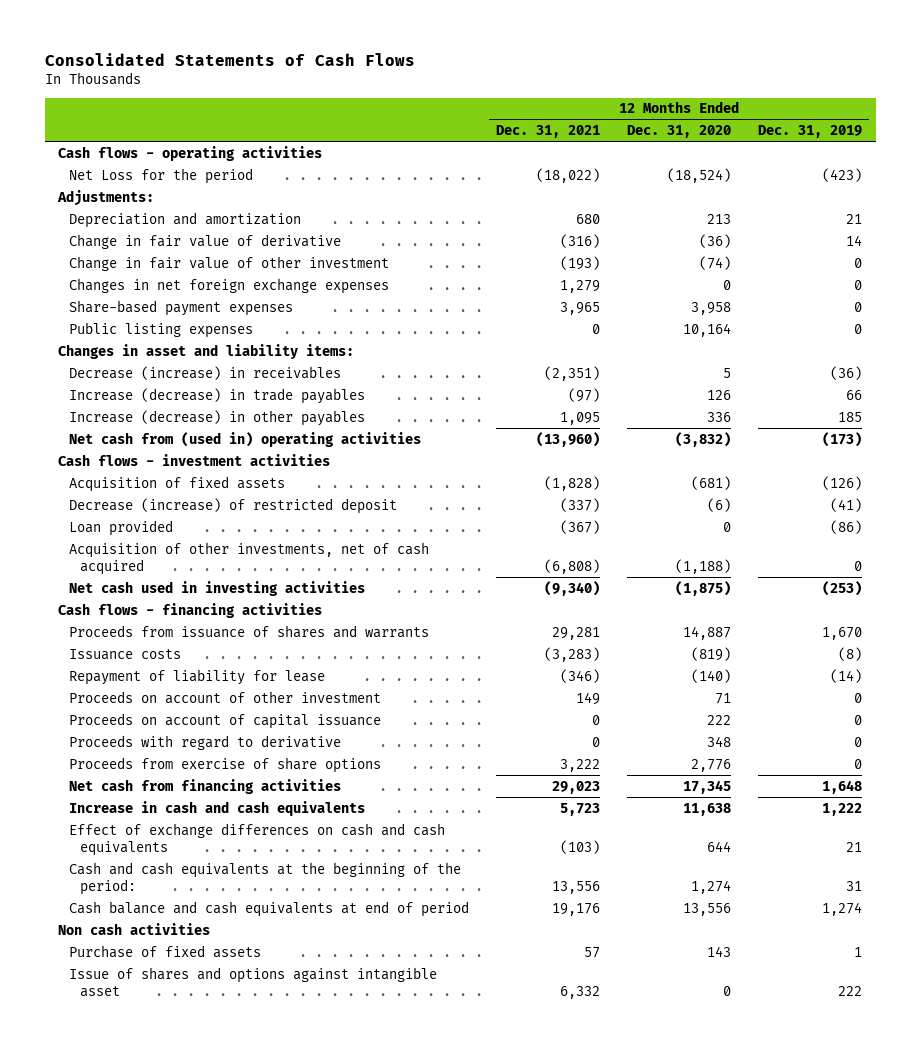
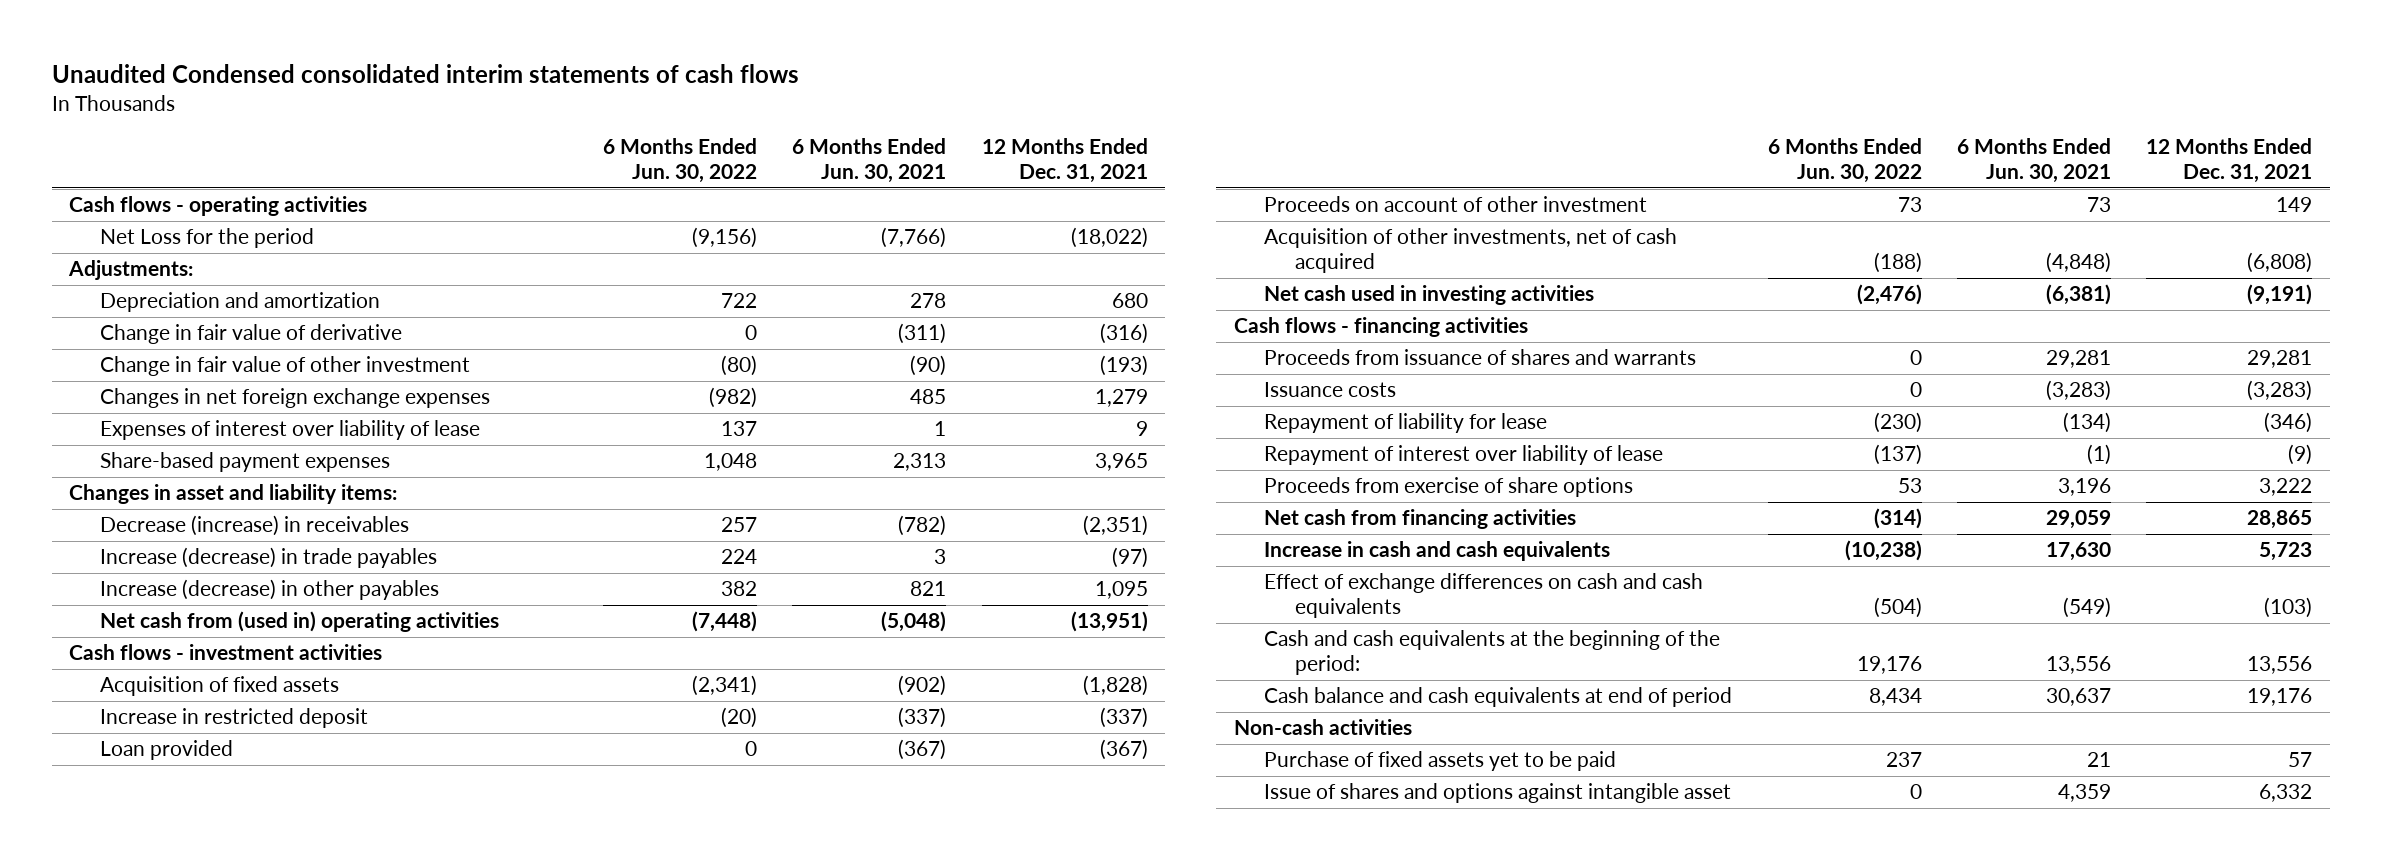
- Consolidated Statements of Cash Flows
+ Unaudited Condensed consolidated interim statements of cash flows
- | 12 Months Ended Dec. 31, 2021 | 12 Months Ended Dec. 31, 2020 | 12 Months Ended Dec. 31, 2019
+ | 6 Months Ended Jun. 30, 2022 | 6 Months Ended Jun. 30, 2021 | 12 Months Ended Dec. 31, 2021
+ Expenses of interest over liability of lease | 137 | 1 | 9
- Public listing expenses | 0 | 10,164 | 0
- Net cash from (used in) operating activities | (13,960) | (3,832) | (173)
+ Net cash from (used in) operating activities | (7,448) | (5,048) | (13,951)
- Decrease (increase) of restricted deposit | (337) | (6) | (41)
+ Increase in restricted deposit | (20) | (337) | (337)
moved up: Proceeds on account of other investment | 73 | 73 | 149
- Net cash used in investing activities | (9,340) | (1,875) | (253)
+ Net cash used in investing activities | (2,476) | (6,381) | (9,191)
- Proceeds on account of capital issuance | 0 | 222 | 0
- Proceeds with regard to derivative | 0 | 348 | 0
+ Repayment of interest over liability of lease | (137) | (1) | (9)
- Net cash from financing activities | 29,023 | 17,345 | 1,648
+ Net cash from financing activities | (314) | 29,059 | 28,865
- Non cash activities
- Purchase of fixed assets | 57 | 143 | 1
+ Non-cash activities
+ Purchase of fixed assets yet to be paid | 237 | 21 | 57

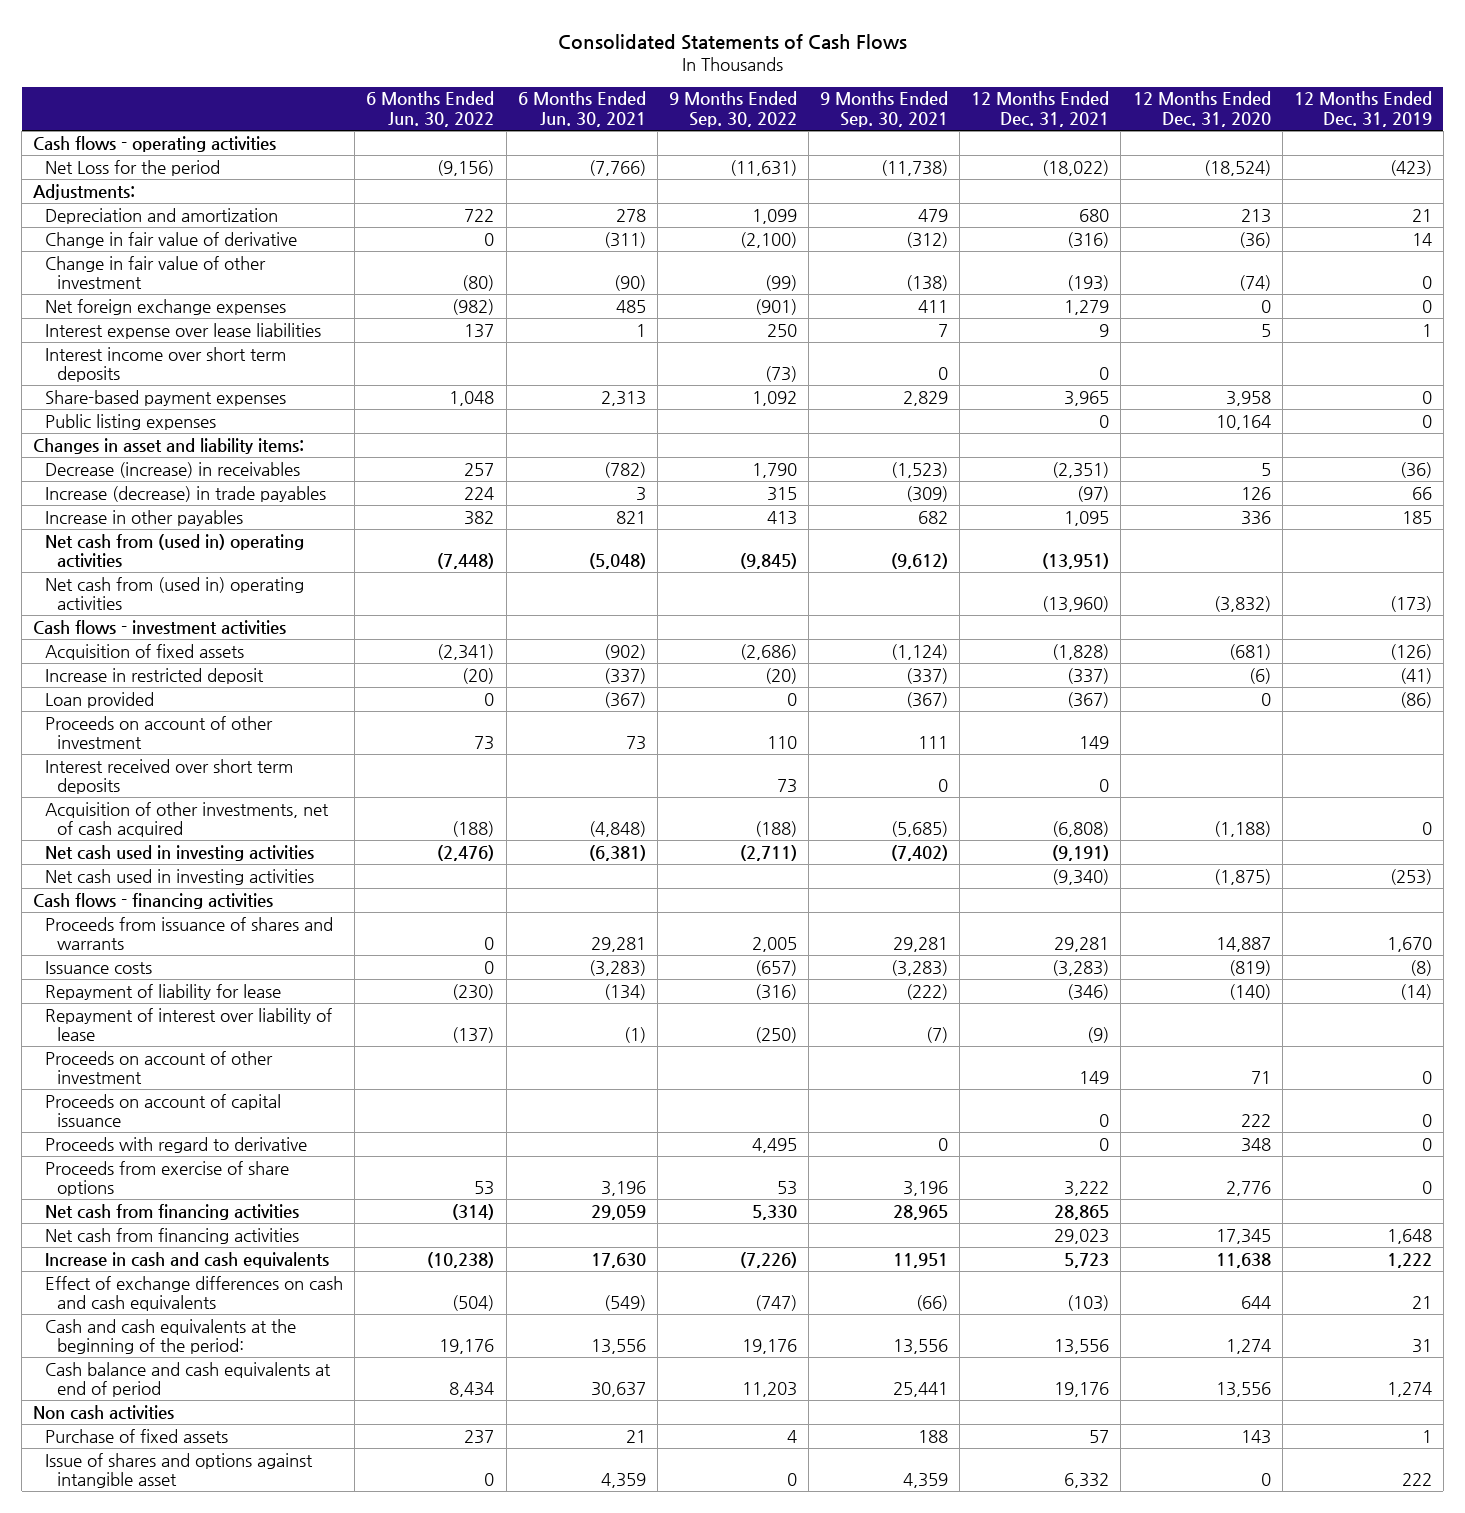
- Unaudited Condensed consolidated interim statements of cash flows
+ Consolidated Statements of Cash Flows
- | 6 Months Ended Jun. 30, 2022 | 6 Months Ended Jun. 30, 2021 | 12 Months Ended Dec. 31, 2021
+ | 6 Months Ended Jun. 30, 2022 | 6 Months Ended Jun. 30, 2021 | 9 Months Ended Sep. 30, 2022 | 9 Months Ended Sep. 30, 2021 | 12 Months Ended Dec. 31, 2021 | 12 Months Ended Dec. 31, 2020 | 12 Months Ended Dec. 31, 2019
- Changes in net foreign exchange expenses | (982) | 485 | 1,279
- Expenses of interest over liability of lease | 137 | 1 | 9
+ Net foreign exchange expenses | (982) | 485 | (901) | 411 | 1,279 | 0 | 0
+ Interest expense over lease liabilities | 137 | 1 | 250 | 7 | 9 | 5 | 1
+ Interest income over short term deposits | | | (73) | 0 | 0 | |
+ Public listing expenses | | | | | 0 | 10,164 | 0
- Increase (decrease) in other payables | 382 | 821 | 1,095
+ Increase in other payables | 382 | 821 | 413 | 682 | 1,095 | 336 | 185
+ Net cash from (used in) operating activities | | | | | (13,960) | (3,832) | (173)
+ Interest received over short term deposits | | | 73 | 0 | 0 | |
+ Net cash used in investing activities | | | | | (9,340) | (1,875) | (253)
+ Proceeds on account of other investment | | | | | 149 | 71 | 0
+ Proceeds on account of capital issuance | | | | | 0 | 222 | 0
+ Proceeds with regard to derivative | | | 4,495 | 0 | 0 | 348 | 0
+ Net cash from financing activities | | | | | 29,023 | 17,345 | 1,648
- Non-cash activities
- Purchase of fixed assets yet to be paid | 237 | 21 | 57
+ Non cash activities
+ Purchase of fixed assets | 237 | 21 | 4 | 188 | 57 | 143 | 1

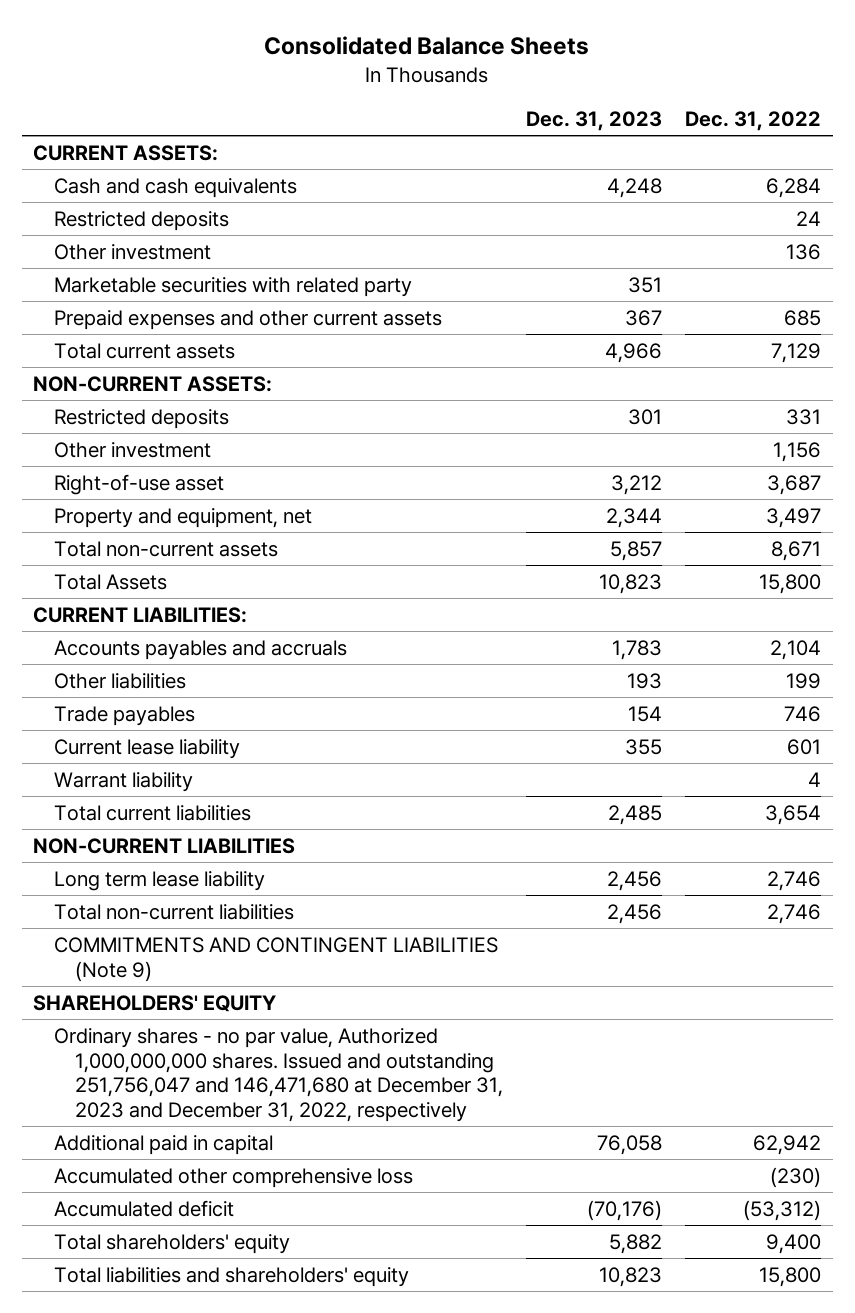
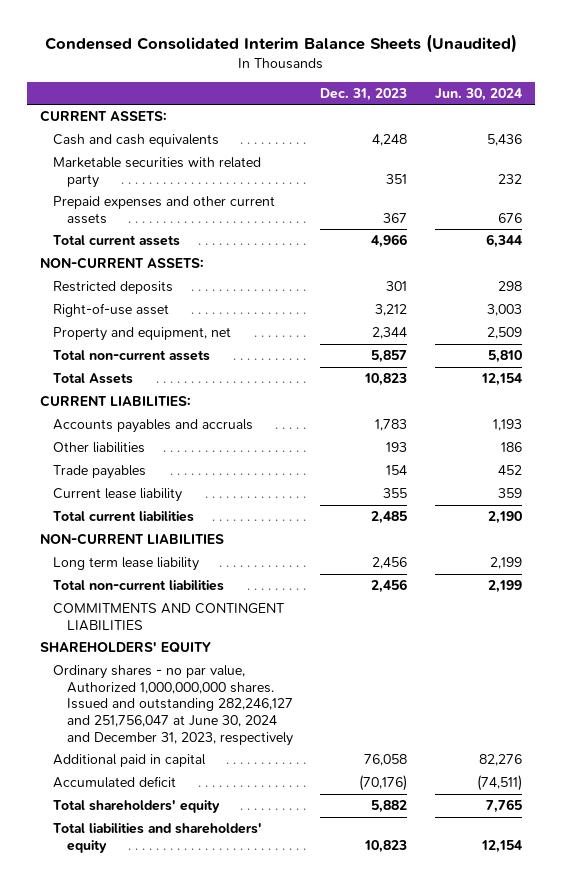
- Consolidated Balance Sheets
+ Condensed Consolidated Interim Balance Sheets (Unaudited)
- | Dec. 31, 2023 | Dec. 31, 2022
+ | Dec. 31, 2023 | Jun. 30, 2024
- Restricted deposits | | 24
- Other investment | | 136
- Other investment | | 1,156
- Warrant liability | | 4
- COMMITMENTS AND CONTINGENT LIABILITIES (Note 9)
+ COMMITMENTS AND CONTINGENT LIABILITIES
- Ordinary shares - no par value, Authorized 1,000,000,000 shares. Issued and outstanding 251,756,047 and 146,471,680 at December 31, 2023 and December 31, 2022, respectively
+ Ordinary shares - no par value, Authorized 1,000,000,000 shares. Issued and outstanding 282,246,127 and 251,756,047 at June 30, 2024 and December 31, 2023, respectively
- Accumulated other comprehensive loss | | (230)

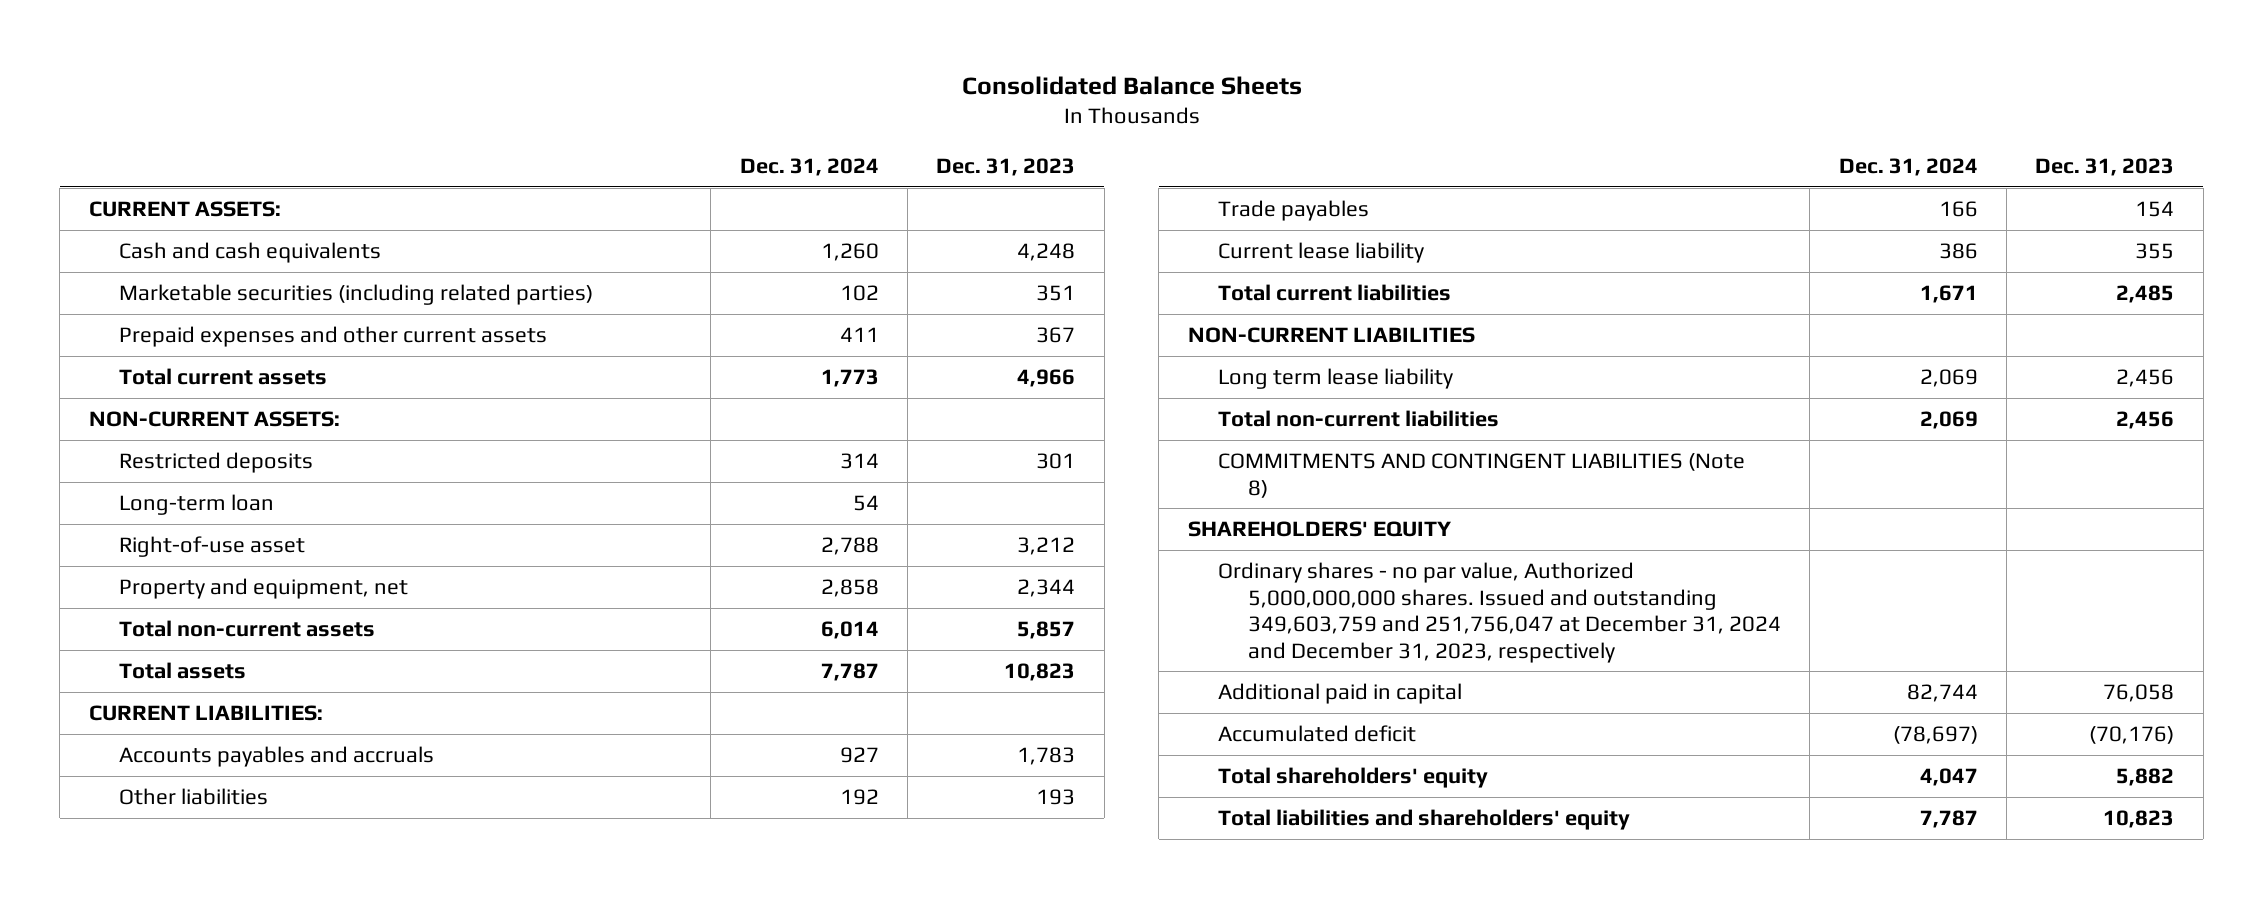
- Condensed Consolidated Interim Balance Sheets (Unaudited)
+ Consolidated Balance Sheets
- | Dec. 31, 2023 | Jun. 30, 2024
+ | Dec. 31, 2024 | Dec. 31, 2023
- Marketable securities with related party | 351 | 232
+ Marketable securities (including related parties) | 102 | 351
+ Long-term loan | 54 |
- Total Assets | 10,823 | 12,154
+ Total assets | 7,787 | 10,823
- COMMITMENTS AND CONTINGENT LIABILITIES
+ COMMITMENTS AND CONTINGENT LIABILITIES (Note 8)
- Ordinary shares - no par value, Authorized 1,000,000,000 shares. Issued and outstanding 282,246,127 and 251,756,047 at June 30, 2024 and December 31, 2023, respectively
+ Ordinary shares - no par value, Authorized 5,000,000,000 shares. Issued and outstanding 349,603,759 and 251,756,047 at December 31, 2024 and December 31, 2023, respectively

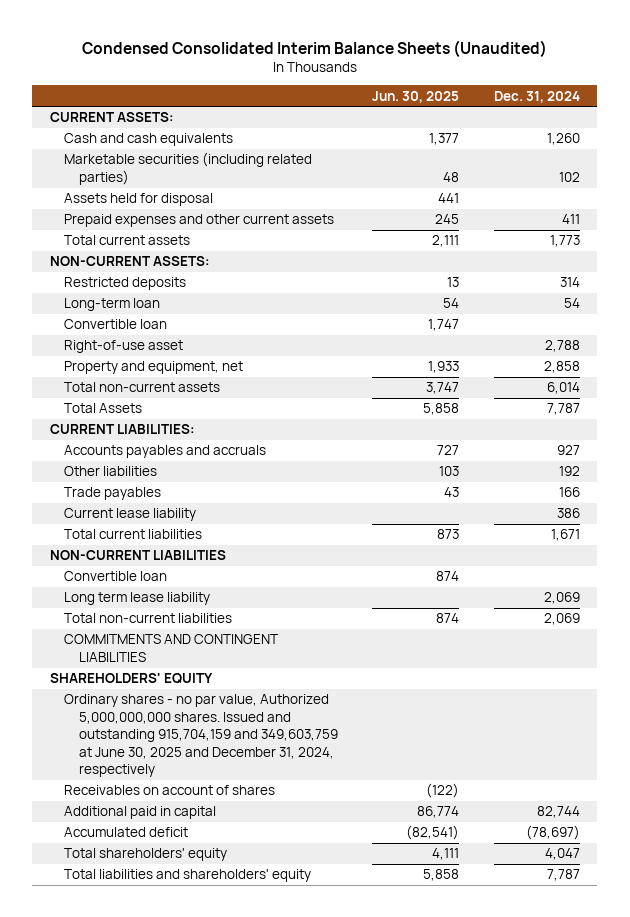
- Consolidated Balance Sheets
+ Condensed Consolidated Interim Balance Sheets (Unaudited)
- | Dec. 31, 2024 | Dec. 31, 2023
+ | Jun. 30, 2025 | Dec. 31, 2024
+ Assets held for disposal | 441 |
+ Convertible loan | 1,747 |
- Total assets | 7,787 | 10,823
+ Total Assets | 5,858 | 7,787
+ Convertible loan | 874 |
- COMMITMENTS AND CONTINGENT LIABILITIES (Note 8)
+ COMMITMENTS AND CONTINGENT LIABILITIES
- Ordinary shares - no par value, Authorized 5,000,000,000 shares. Issued and outstanding 349,603,759 and 251,756,047 at December 31, 2024 and December 31, 2023, respectively
+ Ordinary shares - no par value, Authorized 5,000,000,000 shares. Issued and outstanding 915,704,159 and 349,603,759 at June 30, 2025 and December 31, 2024, respectively
+ Receivables on account of shares | (122) |

